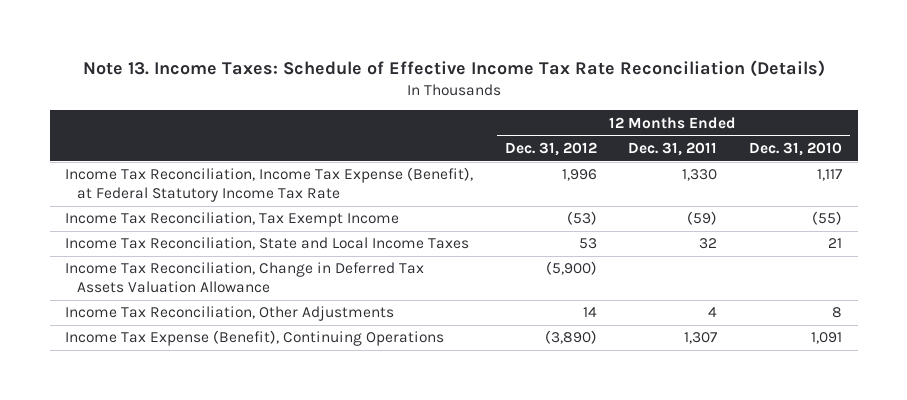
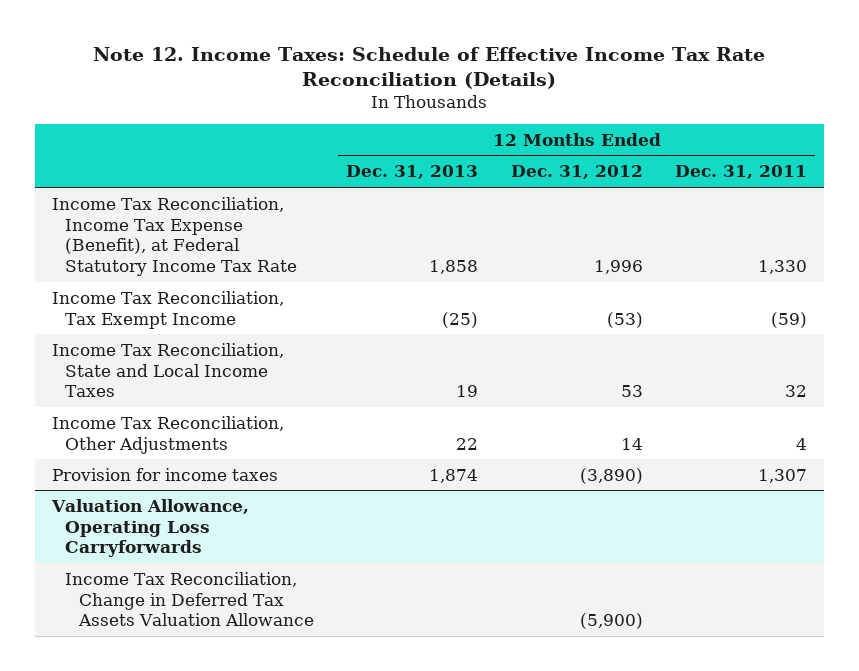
- Note 13. Income Taxes: Schedule of Effective Income Tax Rate Reconciliation (Details)
+ Note 12. Income Taxes: Schedule of Effective Income Tax Rate Reconciliation (Details)
- | 12 Months Ended Dec. 31, 2012 | 12 Months Ended Dec. 31, 2011 | 12 Months Ended Dec. 31, 2010
+ | 12 Months Ended Dec. 31, 2013 | 12 Months Ended Dec. 31, 2012 | 12 Months Ended Dec. 31, 2011
- Income Tax Reconciliation, Change in Deferred Tax Assets Valuation Allowance | (5,900) | |
- Income Tax Expense (Benefit), Continuing Operations | (3,890) | 1,307 | 1,091
+ Provision for income taxes | 1,874 | (3,890) | 1,307
+ Valuation Allowance, Operating Loss Carryforwards
+ Income Tax Reconciliation, Change in Deferred Tax Assets Valuation Allowance | | (5,900) |

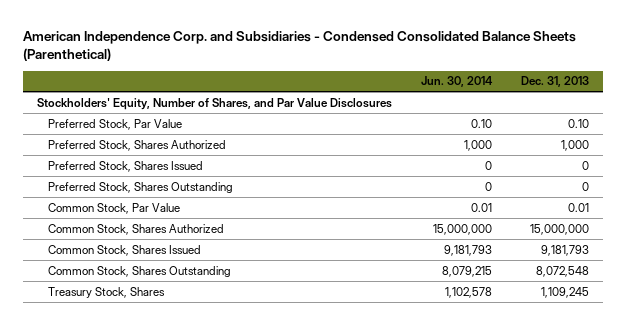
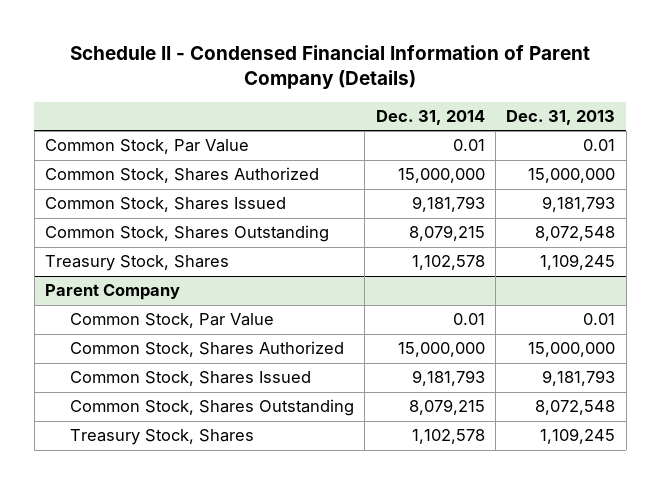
- American Independence Corp. and Subsidiaries - Condensed Consolidated Balance Sheets (Parenthetical)
+ Schedule II - Condensed Financial Information of Parent Company (Details)
- | Jun. 30, 2014 | Dec. 31, 2013
+ | Dec. 31, 2014 | Dec. 31, 2013
- Stockholders' Equity, Number of Shares, and Par Value Disclosures
- Preferred Stock, Par Value | 0.10 | 0.10
- Preferred Stock, Shares Authorized | 1,000 | 1,000
- Preferred Stock, Shares Issued | 0 | 0
- Preferred Stock, Shares Outstanding | 0 | 0
+ Parent Company
+ Common Stock, Par Value | 0.01 | 0.01
+ Common Stock, Shares Authorized | 15,000,000 | 15,000,000
+ Common Stock, Shares Issued | 9,181,793 | 9,181,793
+ Common Stock, Shares Outstanding | 8,079,215 | 8,072,548
+ Treasury Stock, Shares | 1,102,578 | 1,109,245

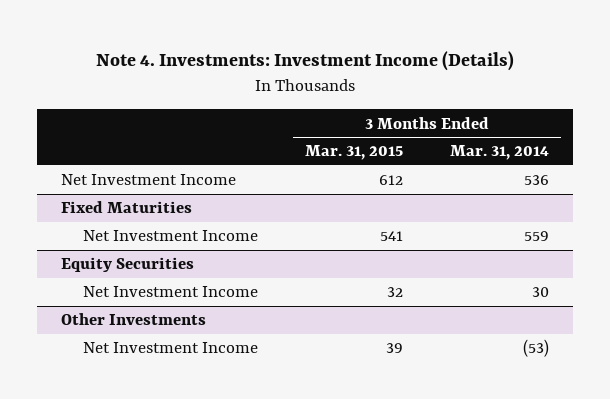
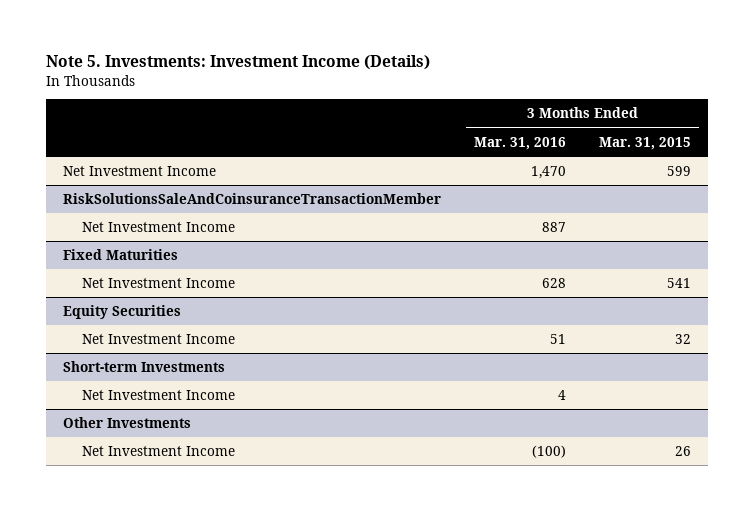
- Note 4. Investments: Investment Income (Details)
+ Note 5. Investments: Investment Income (Details)
- | 3 Months Ended Mar. 31, 2015 | 3 Months Ended Mar. 31, 2014
+ | 3 Months Ended Mar. 31, 2016 | 3 Months Ended Mar. 31, 2015
- Net Investment Income | 612 | 536
+ Net Investment Income | 1,470 | 599
+ RiskSolutionsSaleAndCoinsuranceTransactionMember
+ Net Investment Income | 887 |
+ Short-term Investments
+ Net Investment Income | 4 |
@ Other Investments
- Net Investment Income | 39 | (53)
+ Net Investment Income | (100) | 26

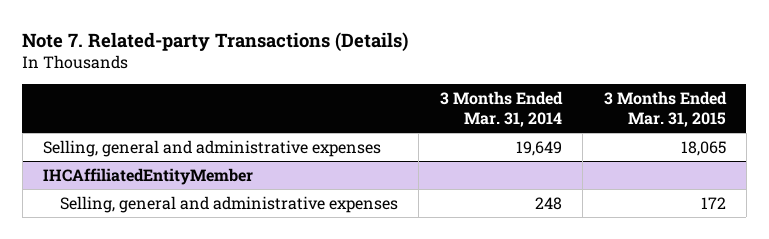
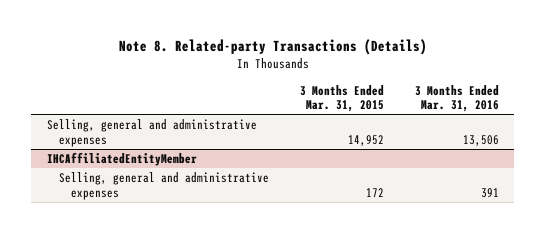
- Note 7. Related-party Transactions (Details)
+ Note 8. Related-party Transactions (Details)
- | 3 Months Ended Mar. 31, 2014 | 3 Months Ended Mar. 31, 2015
+ | 3 Months Ended Mar. 31, 2015 | 3 Months Ended Mar. 31, 2016
- Selling, general and administrative expenses | 19,649 | 18,065
+ Selling, general and administrative expenses | 14,952 | 13,506

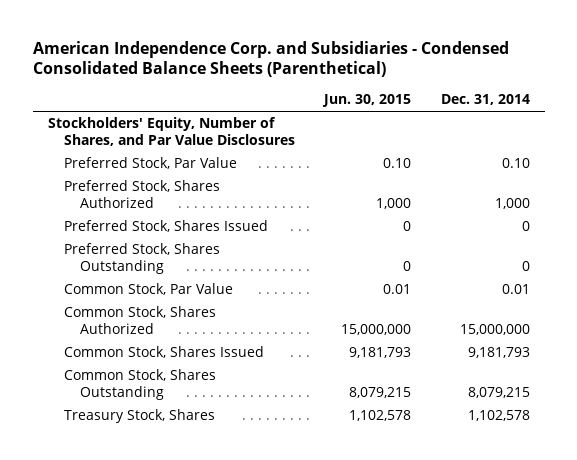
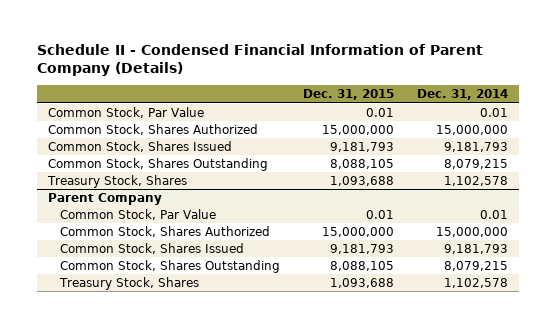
- American Independence Corp. and Subsidiaries - Condensed Consolidated Balance Sheets (Parenthetical)
+ Schedule II - Condensed Financial Information of Parent Company (Details)
- | Jun. 30, 2015 | Dec. 31, 2014
+ | Dec. 31, 2015 | Dec. 31, 2014
- Stockholders' Equity, Number of Shares, and Par Value Disclosures
- Preferred Stock, Par Value | 0.10 | 0.10
- Preferred Stock, Shares Authorized | 1,000 | 1,000
- Preferred Stock, Shares Issued | 0 | 0
- Preferred Stock, Shares Outstanding | 0 | 0
+ Parent Company
+ Common Stock, Par Value | 0.01 | 0.01
+ Common Stock, Shares Authorized | 15,000,000 | 15,000,000
+ Common Stock, Shares Issued | 9,181,793 | 9,181,793
+ Common Stock, Shares Outstanding | 8,088,105 | 8,079,215
+ Treasury Stock, Shares | 1,093,688 | 1,102,578

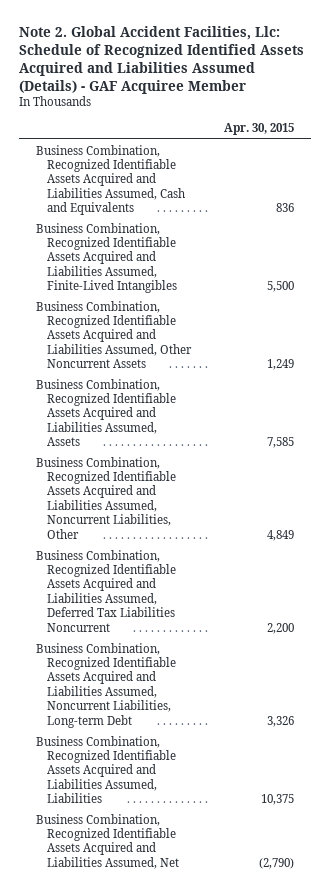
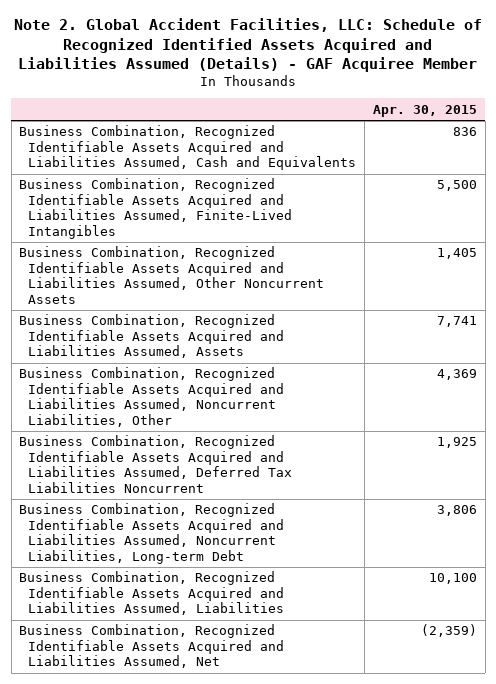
- Note 2. Global Accident Facilities, Llc: Schedule of Recognized Identified Assets Acquired and Liabilities Assumed (Details) - GAF Acquiree Member
+ Note 2. Global Accident Facilities, LLC: Schedule of Recognized Identified Assets Acquired and Liabilities Assumed (Details) - GAF Acquiree Member
- Business Combination, Recognized Identifiable Assets Acquired and Liabilities Assumed, Other Noncurrent Assets | 1,249
- Business Combination, Recognized Identifiable Assets Acquired and Liabilities Assumed, Assets | 7,585
- Business Combination, Recognized Identifiable Assets Acquired and Liabilities Assumed, Noncurrent Liabilities, Other | 4,849
- Business Combination, Recognized Identifiable Assets Acquired and Liabilities Assumed, Deferred Tax Liabilities Noncurrent | 2,200
- Business Combination, Recognized Identifiable Assets Acquired and Liabilities Assumed, Noncurrent Liabilities, Long-term Debt | 3,326
- Business Combination, Recognized Identifiable Assets Acquired and Liabilities Assumed, Liabilities | 10,375
- Business Combination, Recognized Identifiable Assets Acquired and Liabilities Assumed, Net | (2,790)
+ Business Combination, Recognized Identifiable Assets Acquired and Liabilities Assumed, Other Noncurrent Assets | 1,405
+ Business Combination, Recognized Identifiable Assets Acquired and Liabilities Assumed, Assets | 7,741
+ Business Combination, Recognized Identifiable Assets Acquired and Liabilities Assumed, Noncurrent Liabilities, Other | 4,369
+ Business Combination, Recognized Identifiable Assets Acquired and Liabilities Assumed, Deferred Tax Liabilities Noncurrent | 1,925
+ Business Combination, Recognized Identifiable Assets Acquired and Liabilities Assumed, Noncurrent Liabilities, Long-term Debt | 3,806
+ Business Combination, Recognized Identifiable Assets Acquired and Liabilities Assumed, Liabilities | 10,100
+ Business Combination, Recognized Identifiable Assets Acquired and Liabilities Assumed, Net | (2,359)

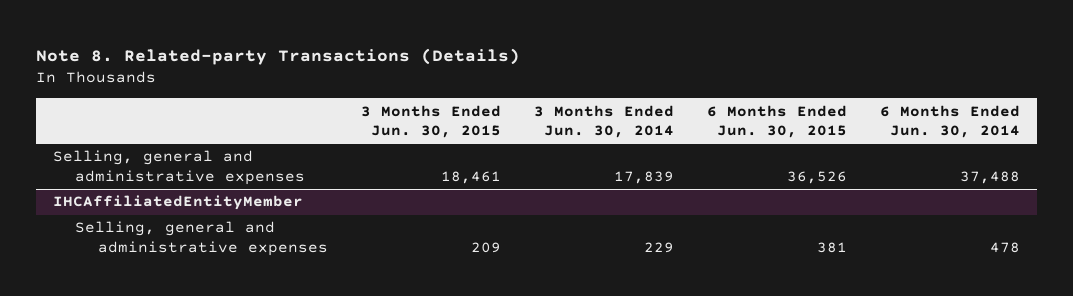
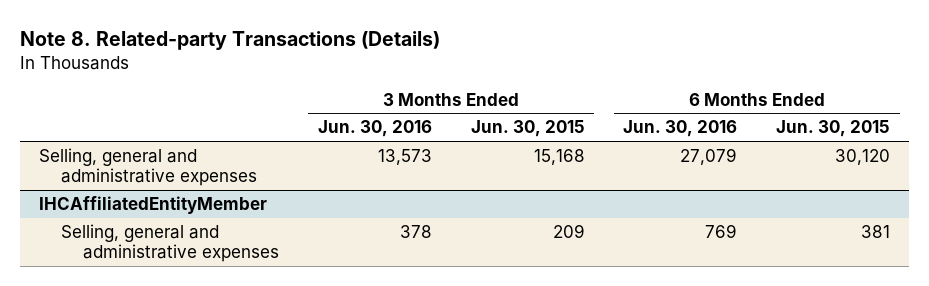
- | 3 Months Ended Jun. 30, 2015 | 3 Months Ended Jun. 30, 2014 | 6 Months Ended Jun. 30, 2015 | 6 Months Ended Jun. 30, 2014
+ | 3 Months Ended Jun. 30, 2016 | 3 Months Ended Jun. 30, 2015 | 6 Months Ended Jun. 30, 2016 | 6 Months Ended Jun. 30, 2015
- Selling, general and administrative expenses | 18,461 | 17,839 | 36,526 | 37,488
+ Selling, general and administrative expenses | 13,573 | 15,168 | 27,079 | 30,120

